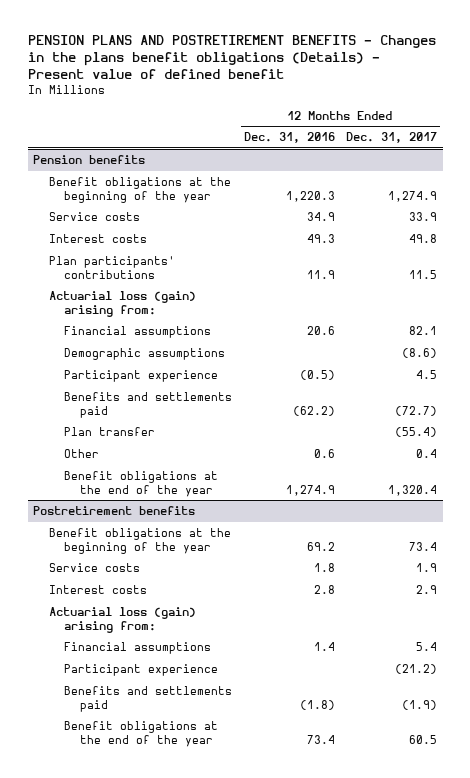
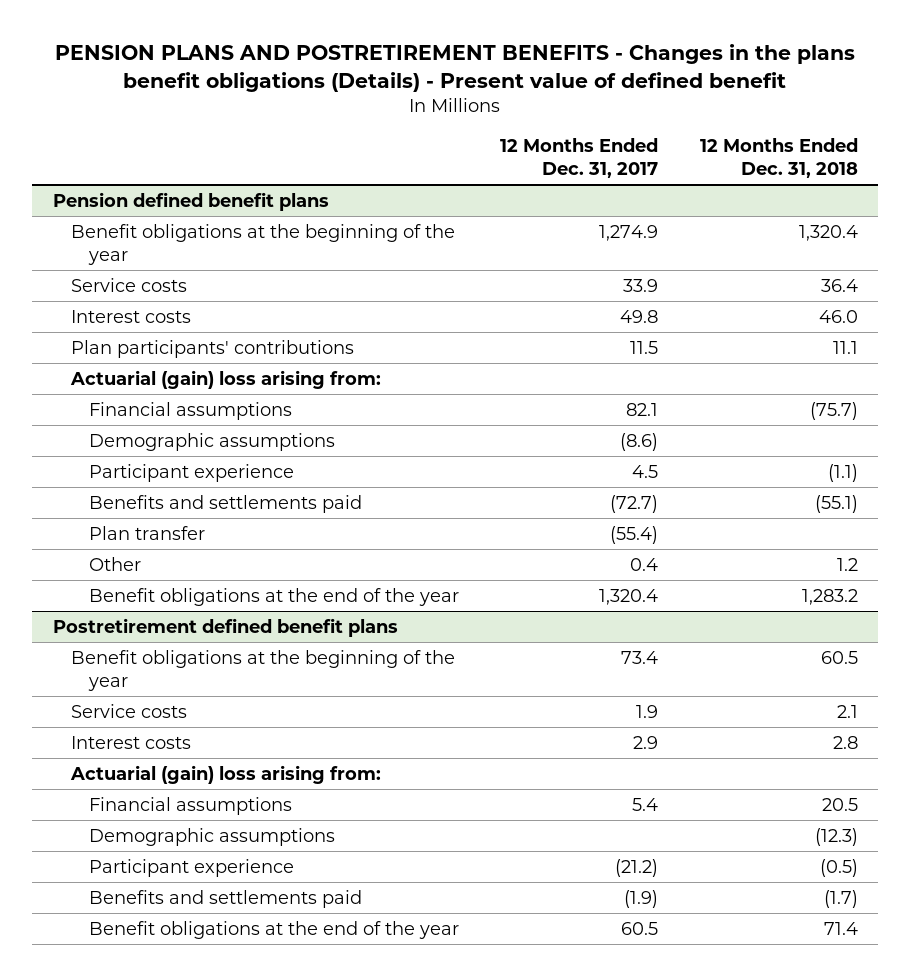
- | 12 Months Ended Dec. 31, 2016 | 12 Months Ended Dec. 31, 2017
+ | 12 Months Ended Dec. 31, 2017 | 12 Months Ended Dec. 31, 2018
- Pension benefits
+ Pension defined benefit plans
- Actuarial loss (gain) arising from:
+ Actuarial (gain) loss arising from:
- Postretirement benefits
+ Postretirement defined benefit plans
- Actuarial loss (gain) arising from:
+ Actuarial (gain) loss arising from:
+ Demographic assumptions | | (12.3)

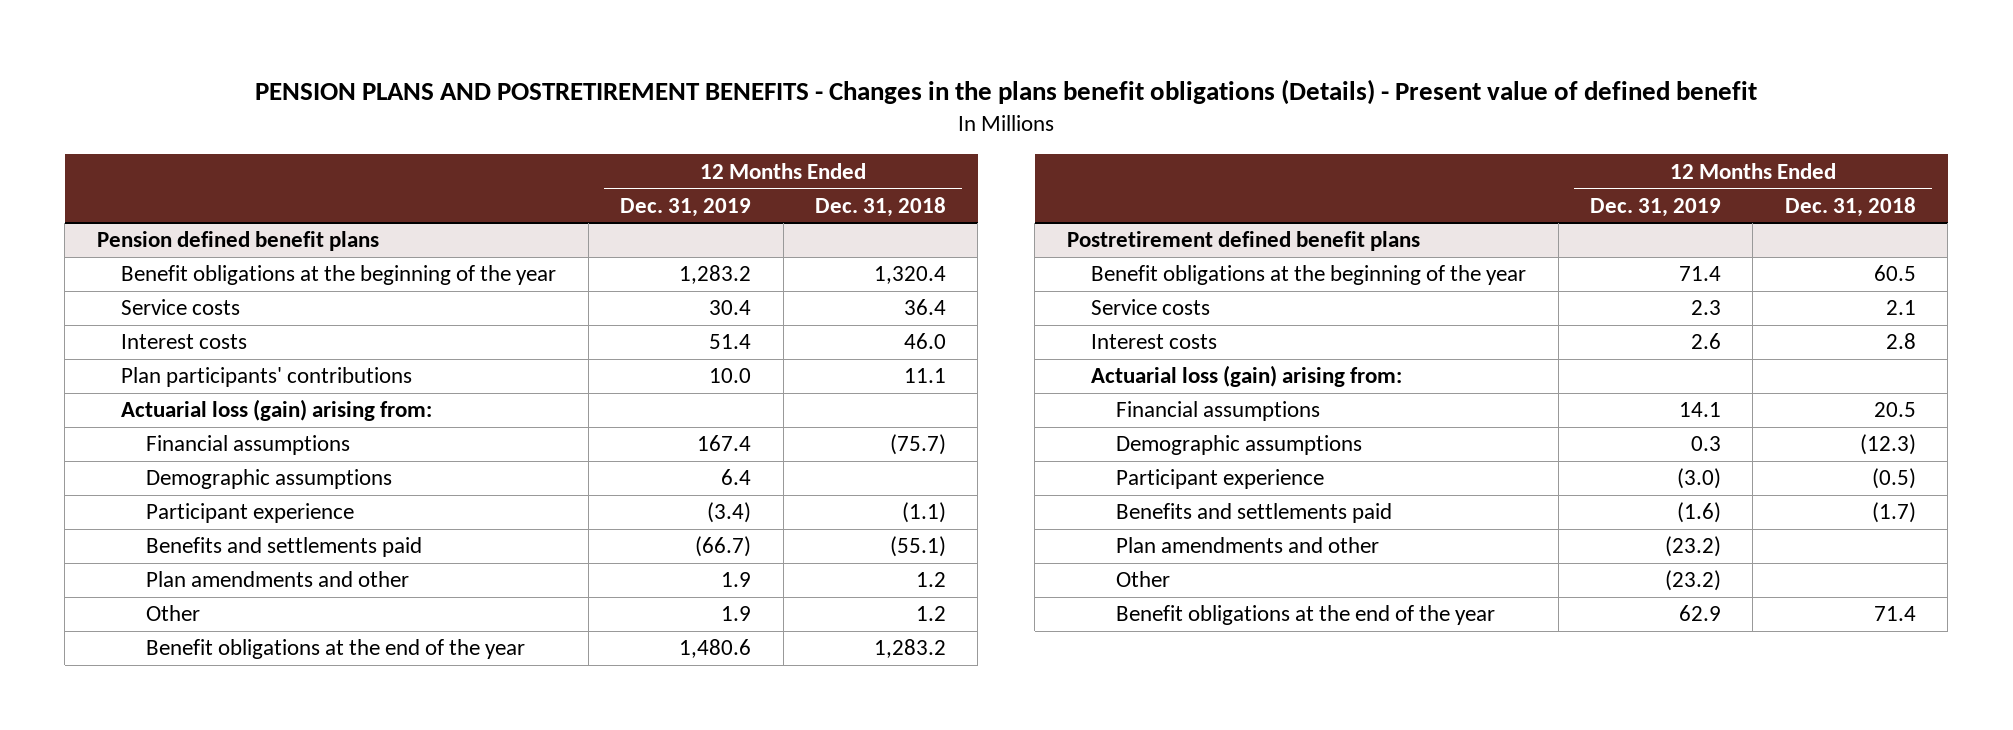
- | 12 Months Ended Dec. 31, 2017 | 12 Months Ended Dec. 31, 2018
+ | 12 Months Ended Dec. 31, 2019 | 12 Months Ended Dec. 31, 2018
@ Pension defined benefit plans
- Actuarial (gain) loss arising from:
+ Actuarial loss (gain) arising from:
- Plan transfer | (55.4) |
+ Plan amendments and other | 1.9 | 1.2
@ Postretirement defined benefit plans
- Actuarial (gain) loss arising from:
+ Actuarial loss (gain) arising from:
+ Plan amendments and other | (23.2) |
+ Other | (23.2) |

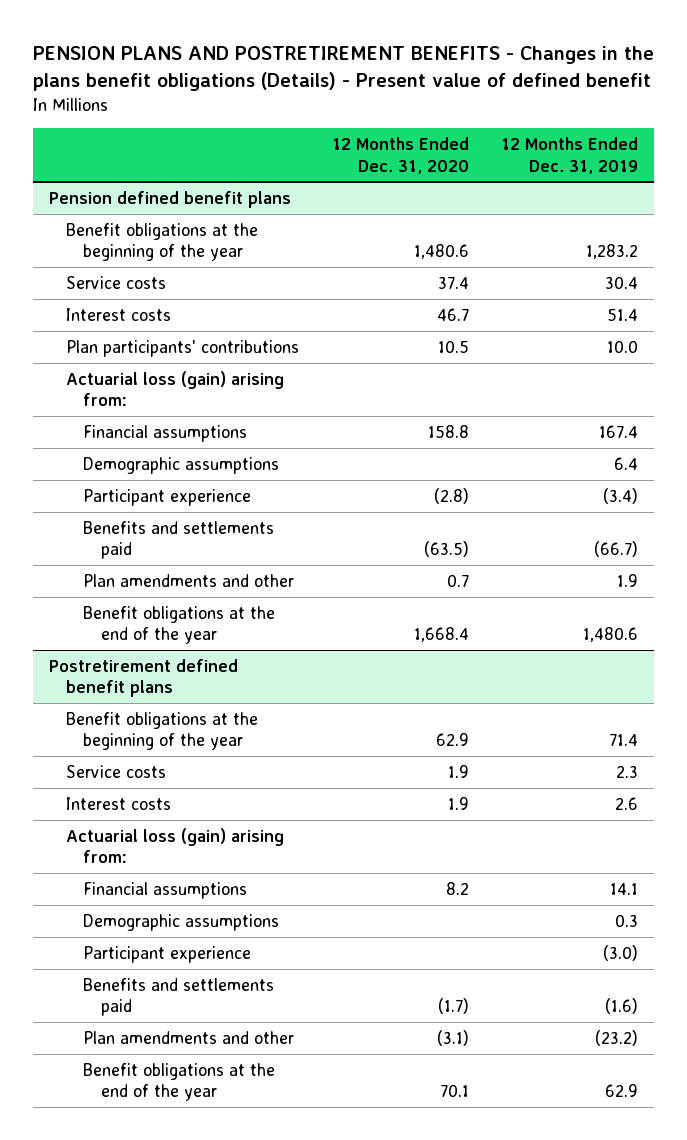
- | 12 Months Ended Dec. 31, 2019 | 12 Months Ended Dec. 31, 2018
+ | 12 Months Ended Dec. 31, 2020 | 12 Months Ended Dec. 31, 2019
@ Pension defined benefit plans
- Other | 1.9 | 1.2
@ Postretirement defined benefit plans
- Other | (23.2) |

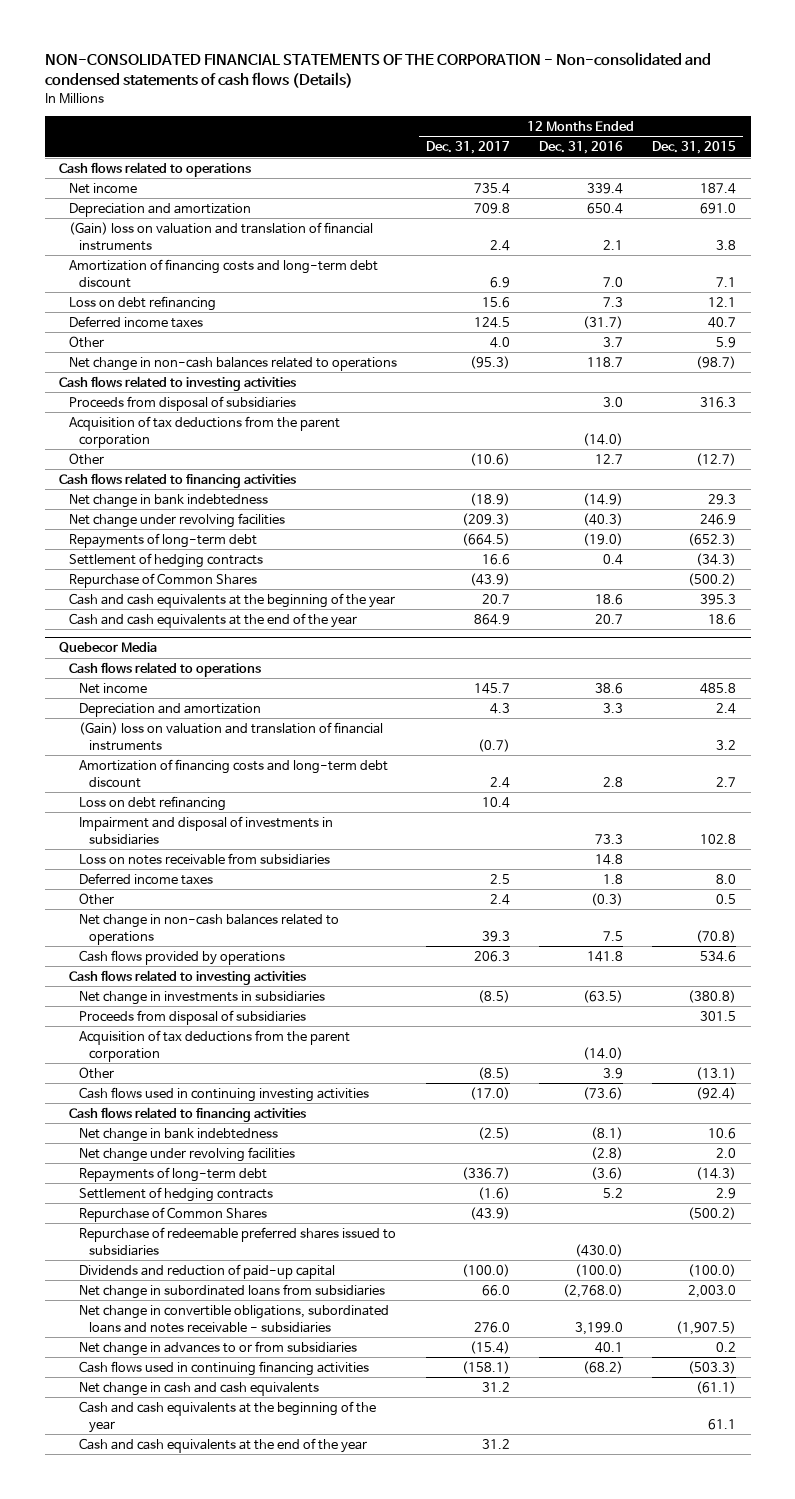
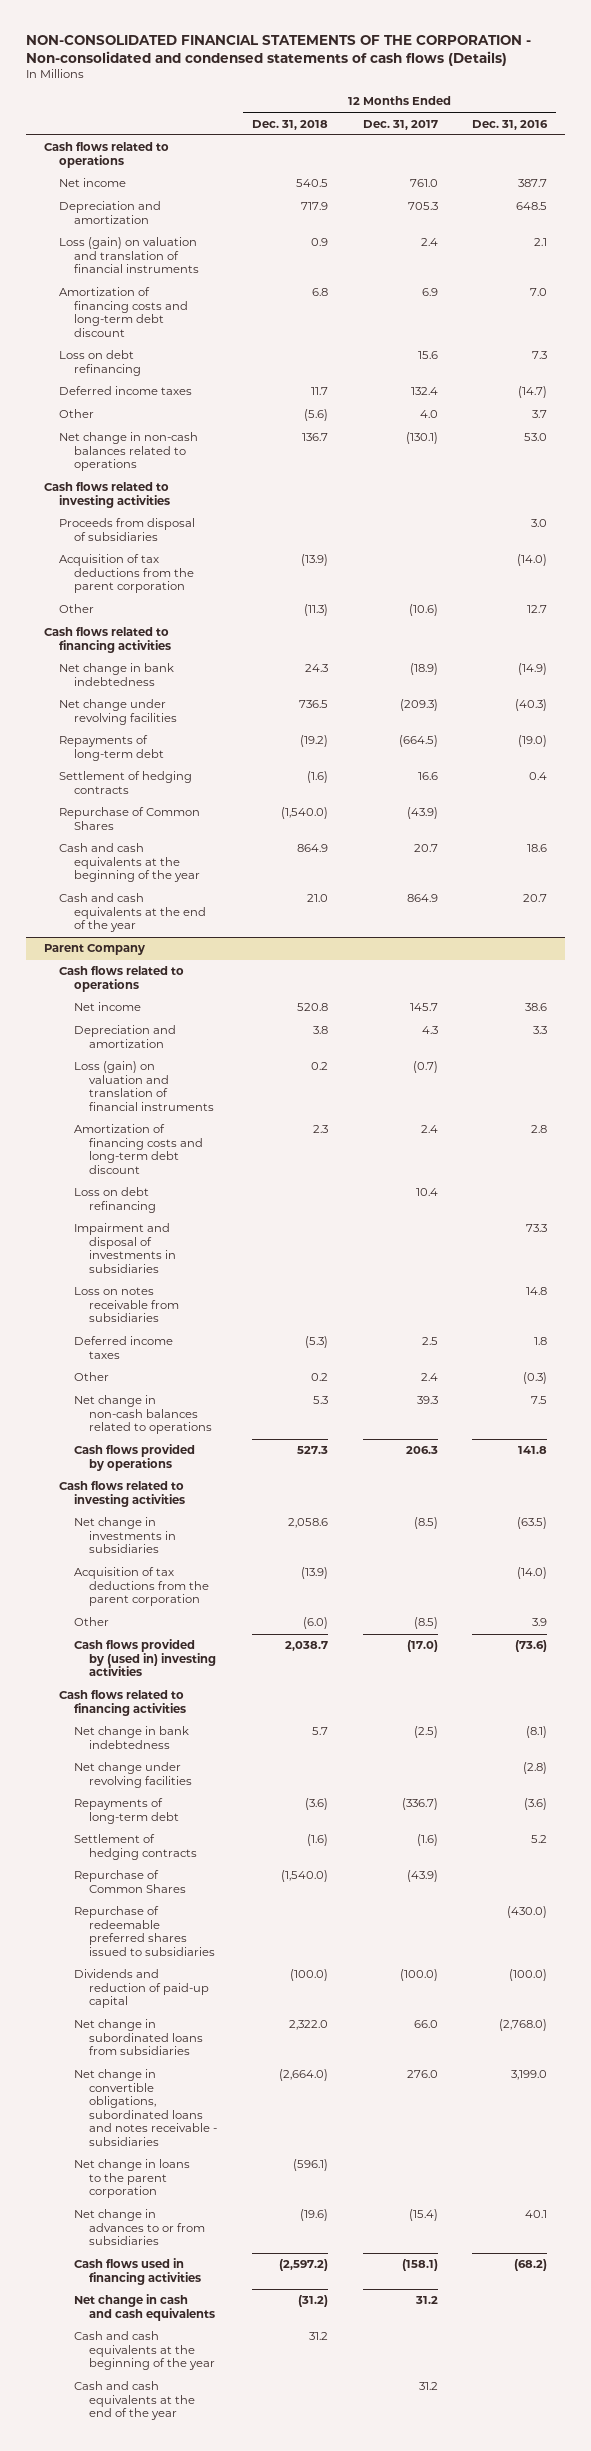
- | 12 Months Ended Dec. 31, 2017 | 12 Months Ended Dec. 31, 2016 | 12 Months Ended Dec. 31, 2015
+ | 12 Months Ended Dec. 31, 2018 | 12 Months Ended Dec. 31, 2017 | 12 Months Ended Dec. 31, 2016
- Net income | 735.4 | 339.4 | 187.4
- Depreciation and amortization | 709.8 | 650.4 | 691.0
- (Gain) loss on valuation and translation of financial instruments | 2.4 | 2.1 | 3.8
+ Net income | 540.5 | 761.0 | 387.7
+ Depreciation and amortization | 717.9 | 705.3 | 648.5
+ Loss (gain) on valuation and translation of financial instruments | 0.9 | 2.4 | 2.1
- Deferred income taxes | 124.5 | (31.7) | 40.7
+ Deferred income taxes | 11.7 | 132.4 | (14.7)
- Net change in non-cash balances related to operations | (95.3) | 118.7 | (98.7)
+ Net change in non-cash balances related to operations | 136.7 | (130.1) | 53.0
- Quebecor Media
+ Parent Company
- (Gain) loss on valuation and translation of financial instruments | (0.7) | | 3.2
+ Loss (gain) on valuation and translation of financial instruments | 0.2 | (0.7) |
- Proceeds from disposal of subsidiaries | | | 301.5
- Cash flows used in continuing investing activities | (17.0) | (73.6) | (92.4)
+ Cash flows provided by (used in) investing activities | 2,038.7 | (17.0) | (73.6)
+ Net change in loans to the parent corporation | (596.1) | |
- Cash flows used in continuing financing activities | (158.1) | (68.2) | (503.3)
+ Cash flows used in financing activities | (2,597.2) | (158.1) | (68.2)

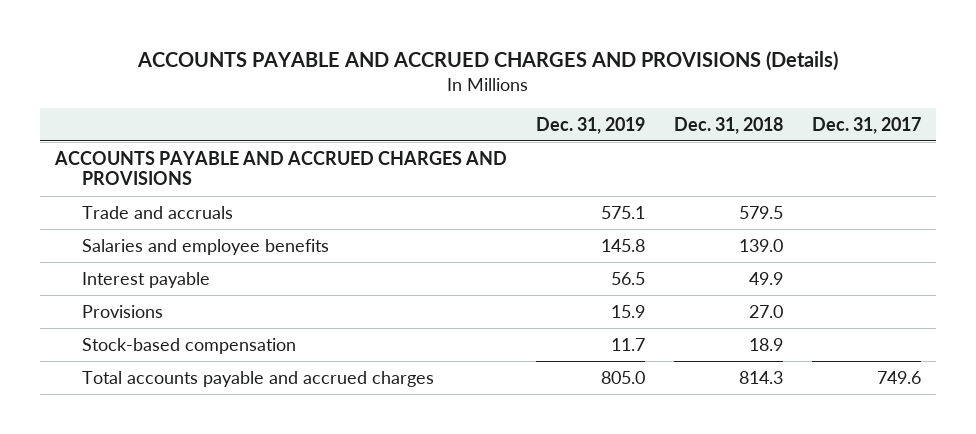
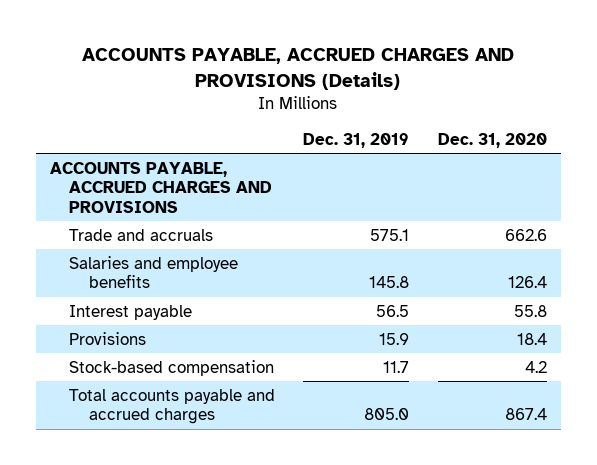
- ACCOUNTS PAYABLE AND ACCRUED CHARGES AND PROVISIONS (Details)
+ ACCOUNTS PAYABLE, ACCRUED CHARGES AND PROVISIONS (Details)
- | Dec. 31, 2019 | Dec. 31, 2018 | Dec. 31, 2017
+ | Dec. 31, 2019 | Dec. 31, 2020
- ACCOUNTS PAYABLE AND ACCRUED CHARGES AND PROVISIONS
+ ACCOUNTS PAYABLE, ACCRUED CHARGES AND PROVISIONS

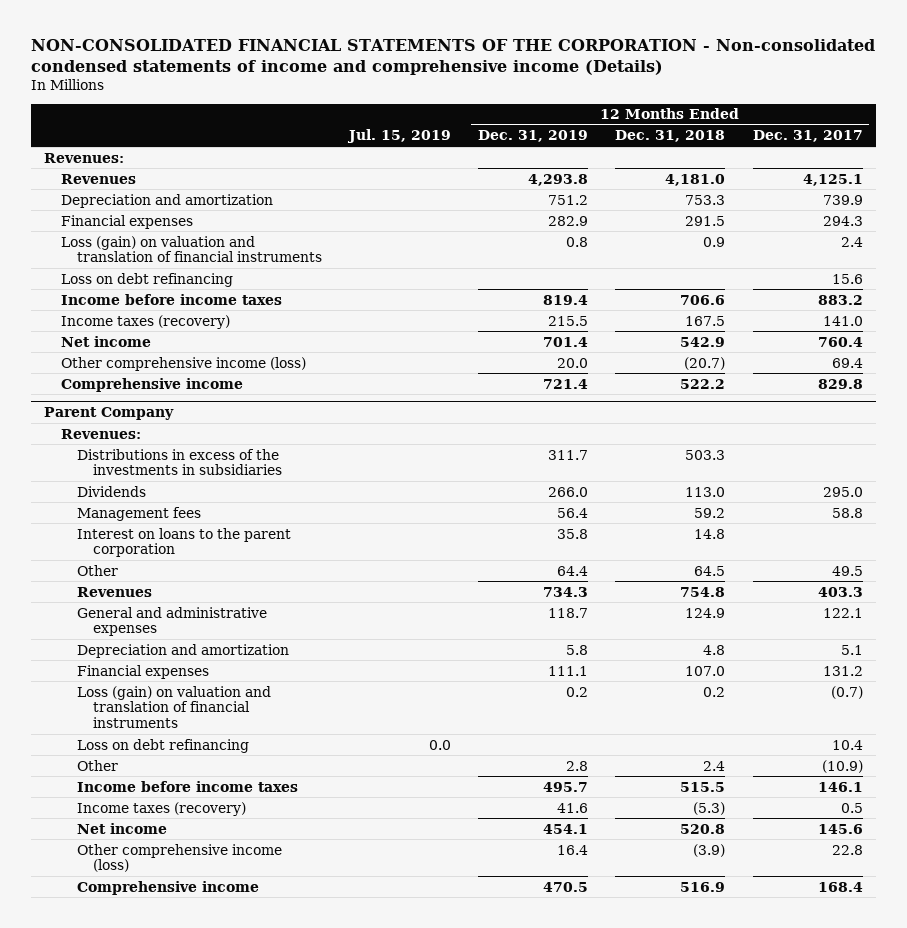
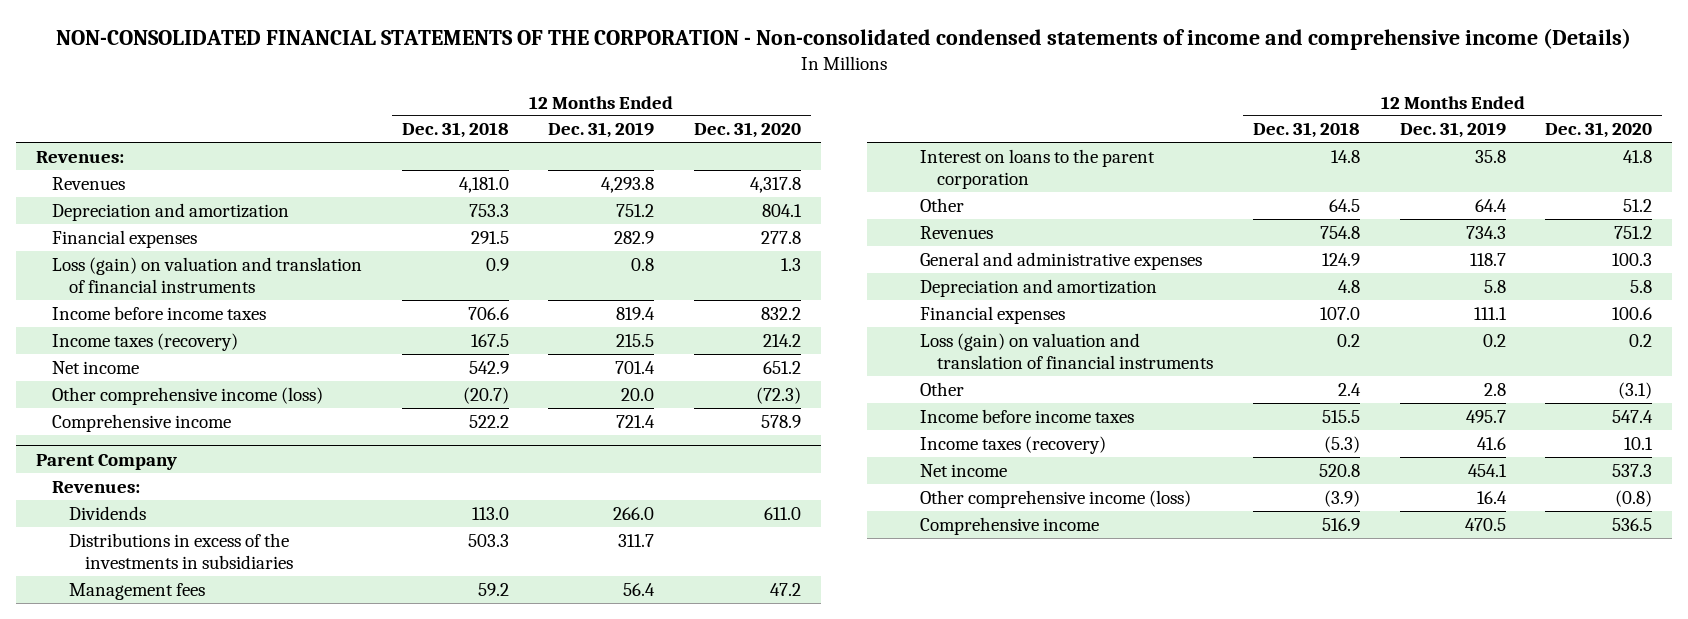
- | Jul. 15, 2019 | 12 Months Ended Dec. 31, 2019 | 12 Months Ended Dec. 31, 2018 | 12 Months Ended Dec. 31, 2017
+ | 12 Months Ended Dec. 31, 2018 | 12 Months Ended Dec. 31, 2019 | 12 Months Ended Dec. 31, 2020
- Loss on debt refinancing | | | | 15.6
@ Parent Company
moved down: Distributions in excess of the investments in subsidiaries | 503.3 | 311.7 |
- Loss on debt refinancing | 0.0 | | | 10.4

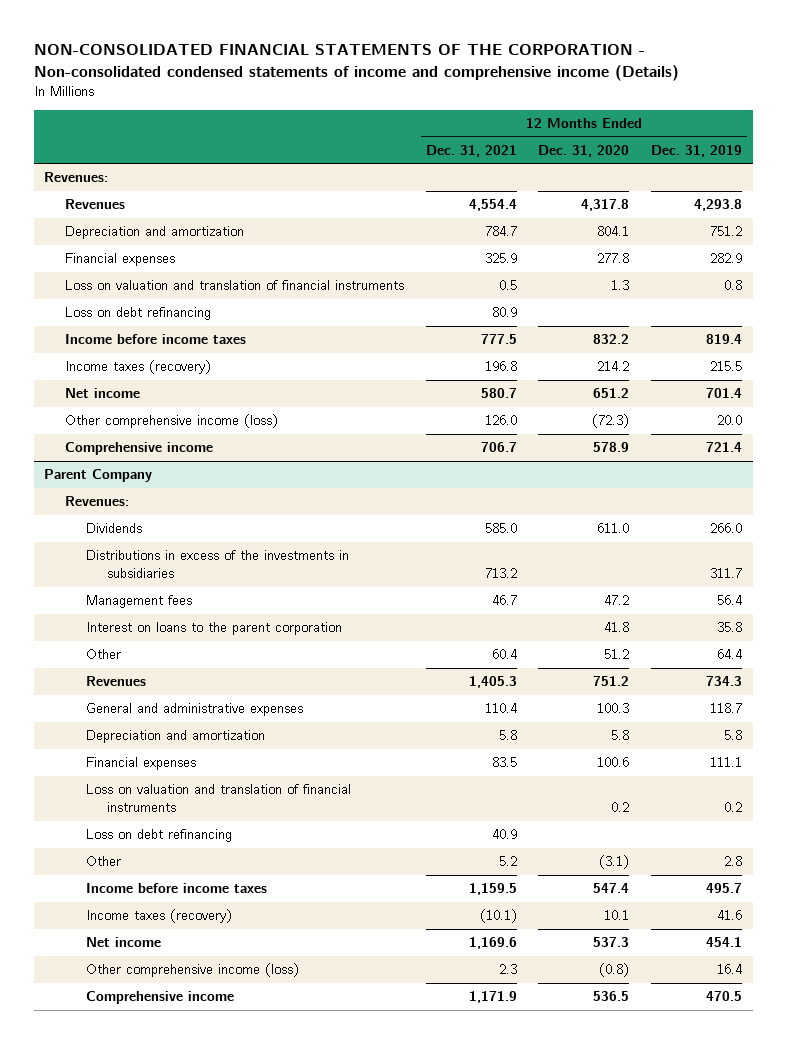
- | 12 Months Ended Dec. 31, 2018 | 12 Months Ended Dec. 31, 2019 | 12 Months Ended Dec. 31, 2020
+ | 12 Months Ended Dec. 31, 2021 | 12 Months Ended Dec. 31, 2020 | 12 Months Ended Dec. 31, 2019
- Loss (gain) on valuation and translation of financial instruments | 0.9 | 0.8 | 1.3
+ Loss on valuation and translation of financial instruments | 0.5 | 1.3 | 0.8
+ Loss on debt refinancing | 80.9 | |
@ Parent Company
- Loss (gain) on valuation and translation of financial instruments | 0.2 | 0.2 | 0.2
+ Loss on valuation and translation of financial instruments | | 0.2 | 0.2
+ Loss on debt refinancing | 40.9 | |

